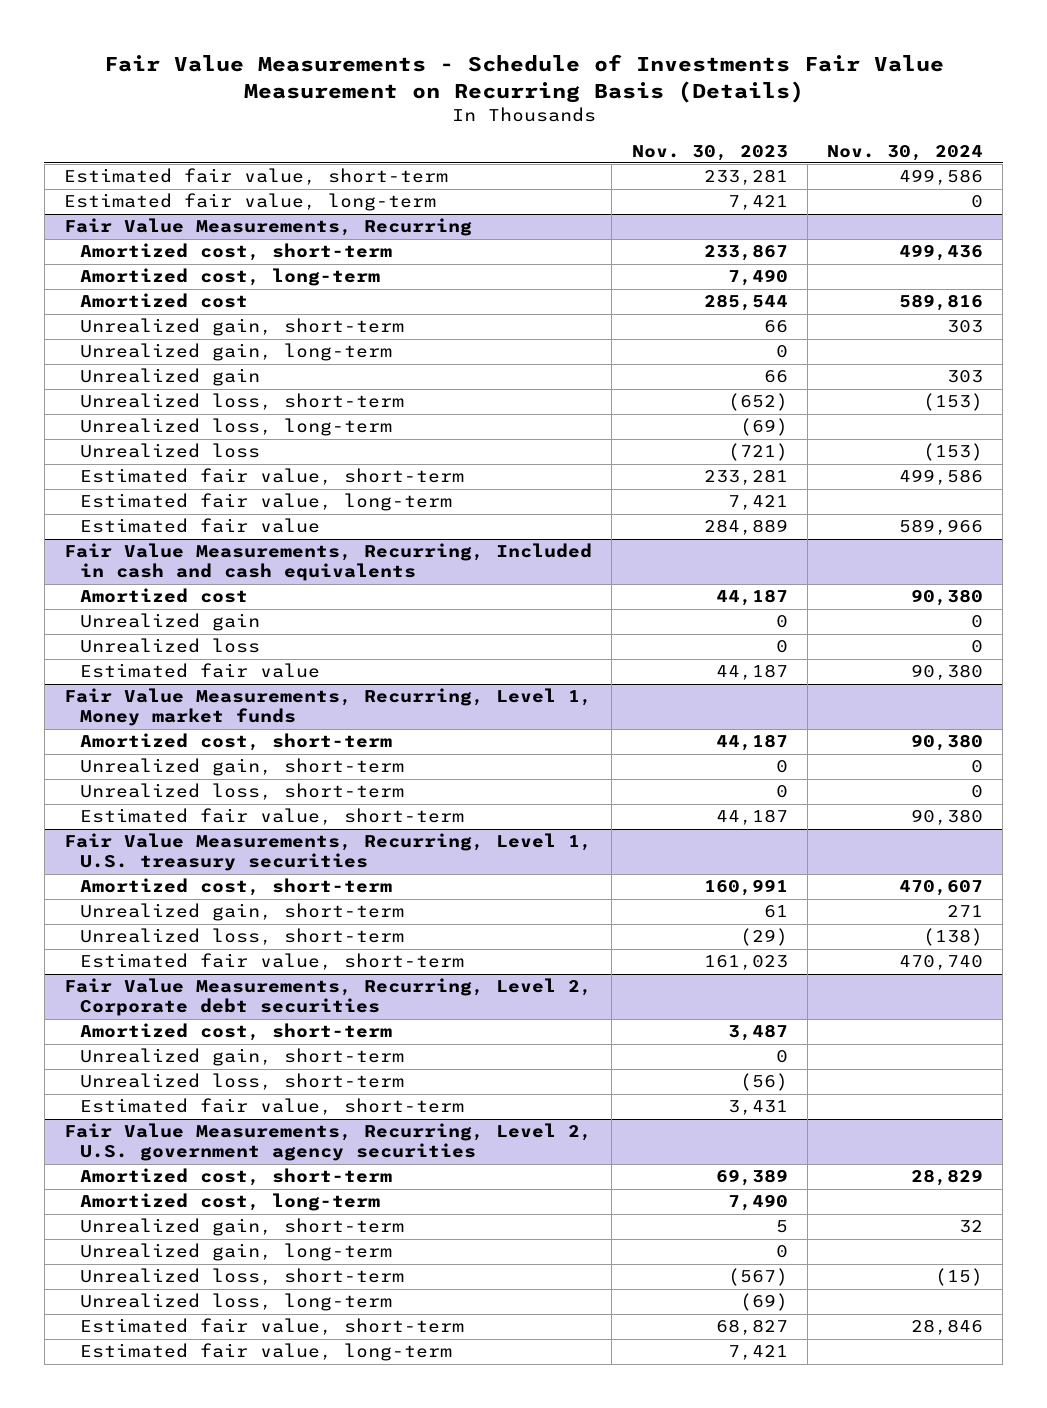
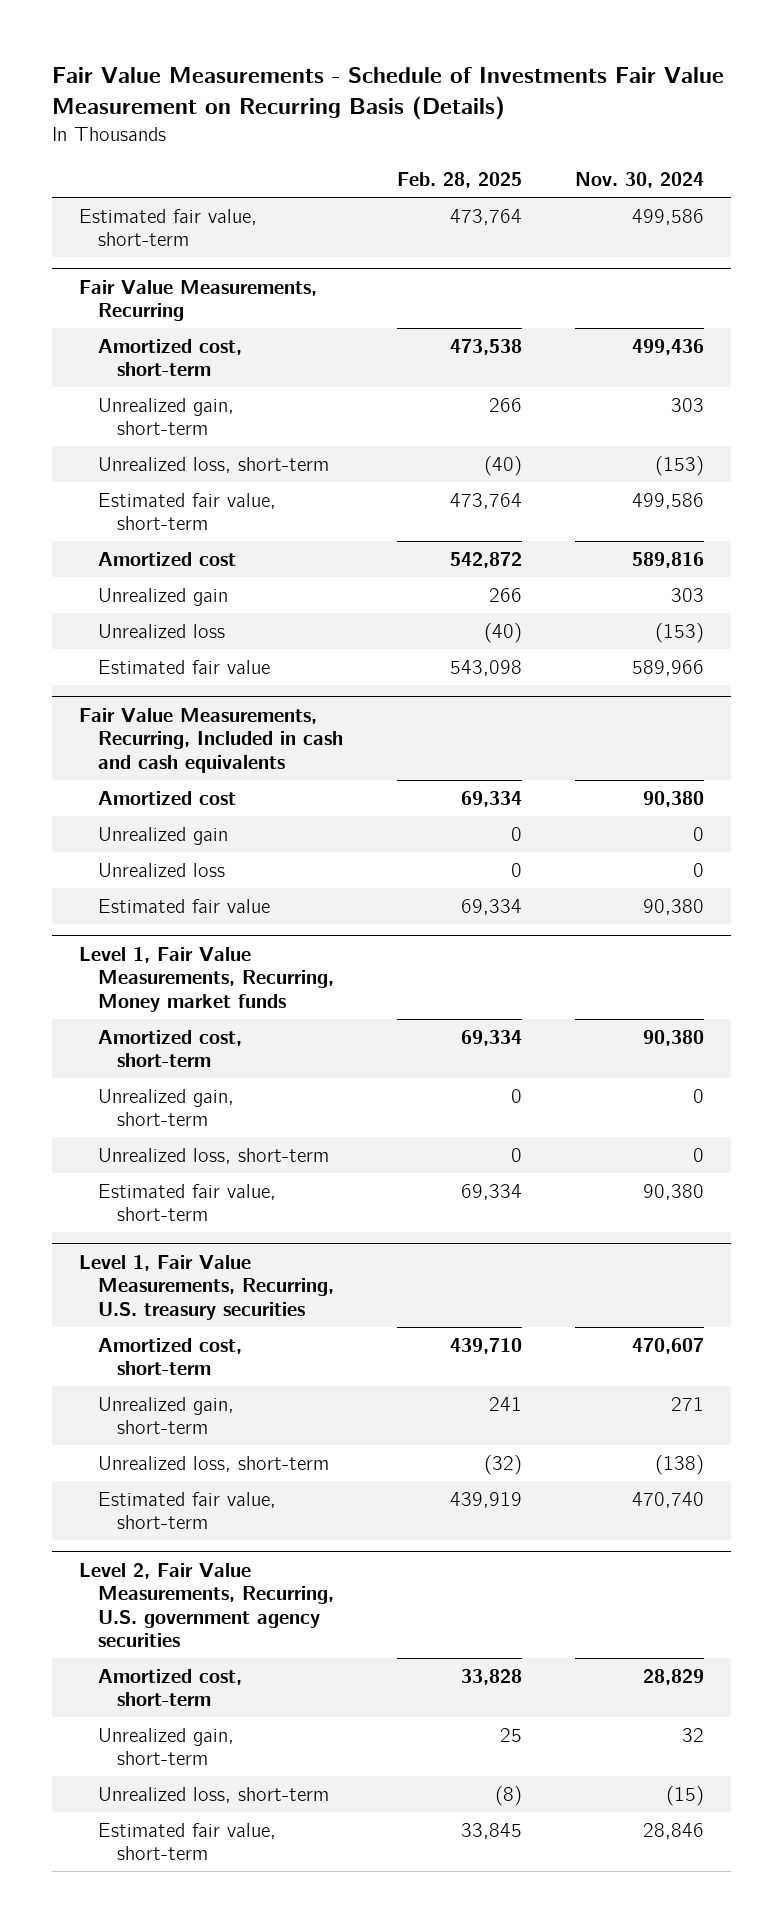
- | Nov. 30, 2023 | Nov. 30, 2024
+ | Feb. 28, 2025 | Nov. 30, 2024
- Estimated fair value, long-term | 7,421 | 0
@ Fair Value Measurements, Recurring
- Amortized cost, long-term | 7,490 |
- Unrealized gain, long-term | 0 |
- Unrealized loss, long-term | (69) |
- Estimated fair value, long-term | 7,421 |
moved down: Amortized cost | 542,872 | 589,816
moved down: Unrealized gain | 266 | 303
moved down: Unrealized loss | (40) | (153)
- Fair Value Measurements, Recurring, Level 1, Money market funds
+ Level 1, Fair Value Measurements, Recurring, Money market funds
- Fair Value Measurements, Recurring, Level 1, U.S. treasury securities
+ Level 1, Fair Value Measurements, Recurring, U.S. treasury securities
- Fair Value Measurements, Recurring, Level 2, Corporate debt securities
- Amortized cost, short-term | 3,487 |
- Unrealized gain, short-term | 0 |
- Unrealized loss, short-term | (56) |
- Estimated fair value, short-term | 3,431 |
- Fair Value Measurements, Recurring, Level 2, U.S. government agency securities
+ Level 2, Fair Value Measurements, Recurring, U.S. government agency securities
- Amortized cost, long-term | 7,490 |
- Unrealized gain, long-term | 0 |
- Unrealized loss, long-term | (69) |
- Estimated fair value, long-term | 7,421 |

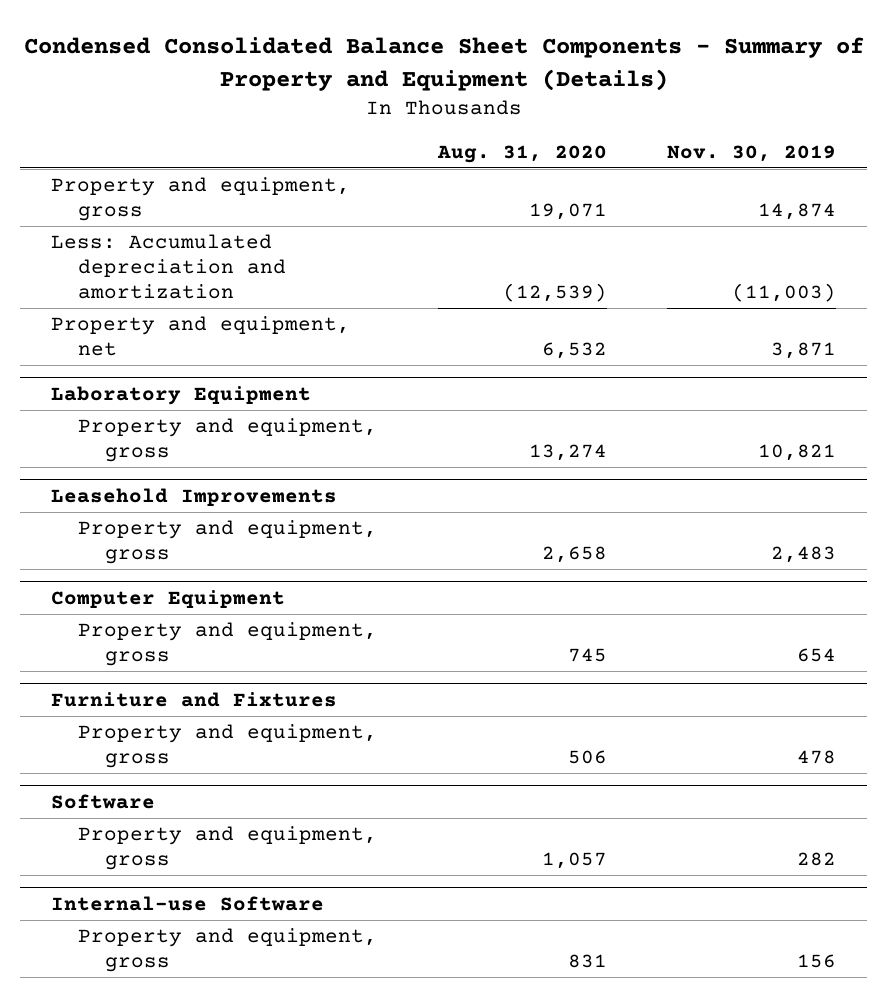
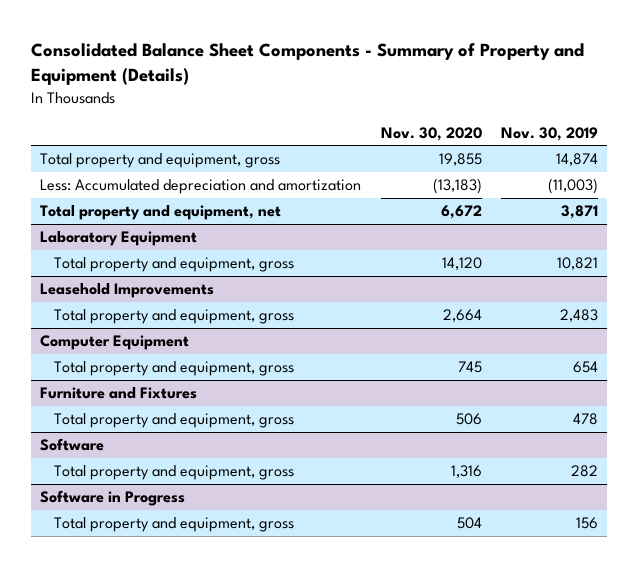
- Condensed Consolidated Balance Sheet Components - Summary of Property and Equipment (Details)
+ Consolidated Balance Sheet Components - Summary of Property and Equipment (Details)
- | Aug. 31, 2020 | Nov. 30, 2019
+ | Nov. 30, 2020 | Nov. 30, 2019
- Property and equipment, gross | 19,071 | 14,874
+ Total property and equipment, gross | 19,855 | 14,874
- Property and equipment, net | 6,532 | 3,871
+ Total property and equipment, net | 6,672 | 3,871
@ Laboratory Equipment
- Property and equipment, gross | 13,274 | 10,821
+ Total property and equipment, gross | 14,120 | 10,821
@ Leasehold Improvements
- Property and equipment, gross | 2,658 | 2,483
+ Total property and equipment, gross | 2,664 | 2,483
@ Computer Equipment
- Property and equipment, gross | 745 | 654
+ Total property and equipment, gross | 745 | 654
@ Furniture and Fixtures
- Property and equipment, gross | 506 | 478
+ Total property and equipment, gross | 506 | 478
@ Software
- Property and equipment, gross | 1,057 | 282
- Internal-use Software
- Property and equipment, gross | 831 | 156
@ Software
+ Total property and equipment, gross | 1,316 | 282
+ Software in Progress
+ Total property and equipment, gross | 504 | 156

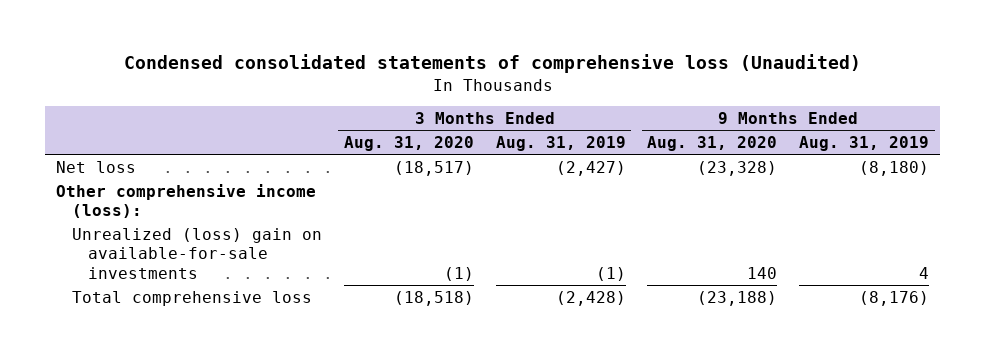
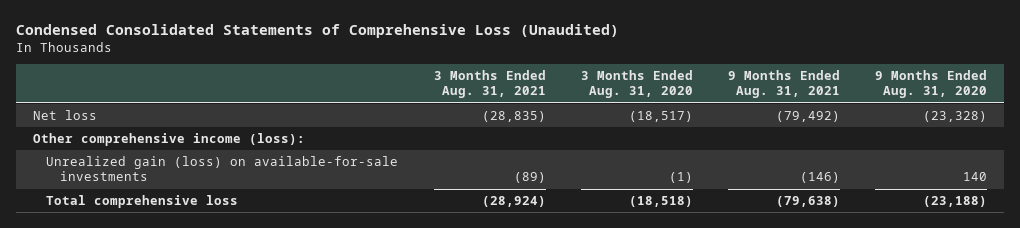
- Condensed consolidated statements of comprehensive loss (Unaudited)
+ Condensed Consolidated Statements of Comprehensive Loss (Unaudited)
- | 3 Months Ended Aug. 31, 2020 | 3 Months Ended Aug. 31, 2019 | 9 Months Ended Aug. 31, 2020 | 9 Months Ended Aug. 31, 2019
+ | 3 Months Ended Aug. 31, 2021 | 3 Months Ended Aug. 31, 2020 | 9 Months Ended Aug. 31, 2021 | 9 Months Ended Aug. 31, 2020
- Unrealized (loss) gain on available-for-sale investments | (1) | (1) | 140 | 4
+ Unrealized gain (loss) on available-for-sale investments | (89) | (1) | (146) | 140

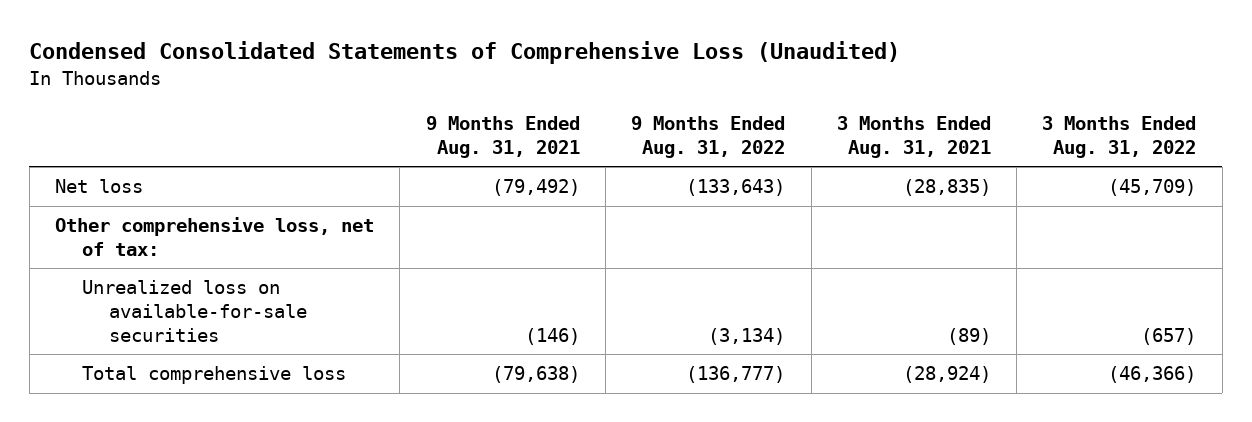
- | 3 Months Ended Aug. 31, 2021 | 3 Months Ended Aug. 31, 2020 | 9 Months Ended Aug. 31, 2021 | 9 Months Ended Aug. 31, 2020
+ | 9 Months Ended Aug. 31, 2021 | 9 Months Ended Aug. 31, 2022 | 3 Months Ended Aug. 31, 2021 | 3 Months Ended Aug. 31, 2022
- Other comprehensive income (loss):
- Unrealized gain (loss) on available-for-sale investments | (89) | (1) | (146) | 140
+ Other comprehensive loss, net of tax:
+ Unrealized loss on available-for-sale securities | (146) | (3,134) | (89) | (657)

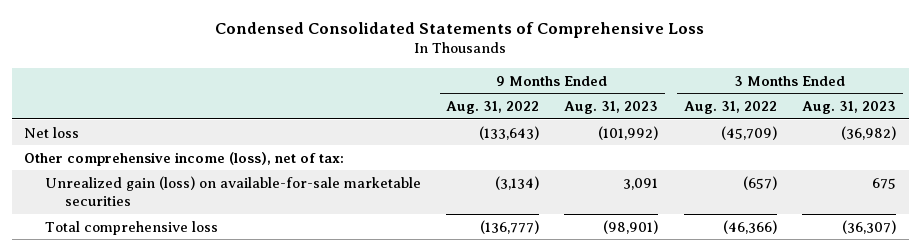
- Condensed Consolidated Statements of Comprehensive Loss (Unaudited)
+ Condensed Consolidated Statements of Comprehensive Loss
- | 9 Months Ended Aug. 31, 2021 | 9 Months Ended Aug. 31, 2022 | 3 Months Ended Aug. 31, 2021 | 3 Months Ended Aug. 31, 2022
+ | 9 Months Ended Aug. 31, 2022 | 9 Months Ended Aug. 31, 2023 | 3 Months Ended Aug. 31, 2022 | 3 Months Ended Aug. 31, 2023
- Other comprehensive loss, net of tax:
- Unrealized loss on available-for-sale securities | (146) | (3,134) | (89) | (657)
+ Other comprehensive income (loss), net of tax:
+ Unrealized gain (loss) on available-for-sale marketable securities | (3,134) | 3,091 | (657) | 675

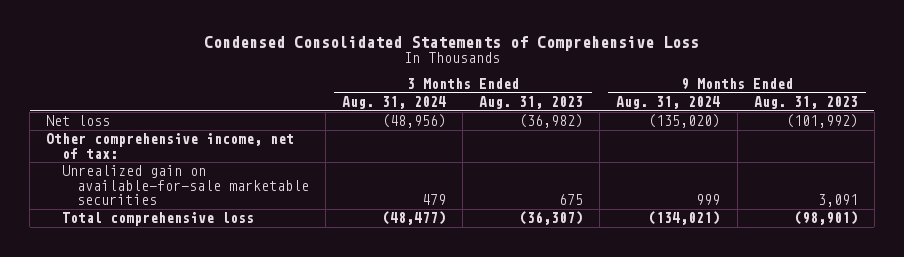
- | 9 Months Ended Aug. 31, 2022 | 9 Months Ended Aug. 31, 2023 | 3 Months Ended Aug. 31, 2022 | 3 Months Ended Aug. 31, 2023
+ | 3 Months Ended Aug. 31, 2024 | 3 Months Ended Aug. 31, 2023 | 9 Months Ended Aug. 31, 2024 | 9 Months Ended Aug. 31, 2023
- Other comprehensive income (loss), net of tax:
- Unrealized gain (loss) on available-for-sale marketable securities | (3,134) | 3,091 | (657) | 675
+ Other comprehensive income, net of tax:
+ Unrealized gain on available-for-sale marketable securities | 479 | 675 | 999 | 3,091

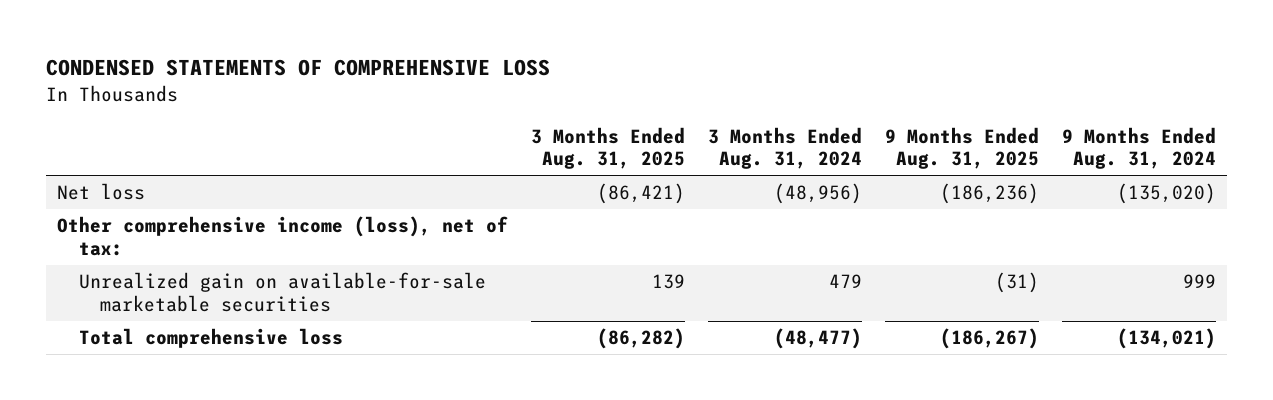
- Condensed Consolidated Statements of Comprehensive Loss
+ CONDENSED STATEMENTS OF COMPREHENSIVE LOSS
- | 3 Months Ended Aug. 31, 2024 | 3 Months Ended Aug. 31, 2023 | 9 Months Ended Aug. 31, 2024 | 9 Months Ended Aug. 31, 2023
+ | 3 Months Ended Aug. 31, 2025 | 3 Months Ended Aug. 31, 2024 | 9 Months Ended Aug. 31, 2025 | 9 Months Ended Aug. 31, 2024
- Other comprehensive income, net of tax:
+ Other comprehensive income (loss), net of tax:

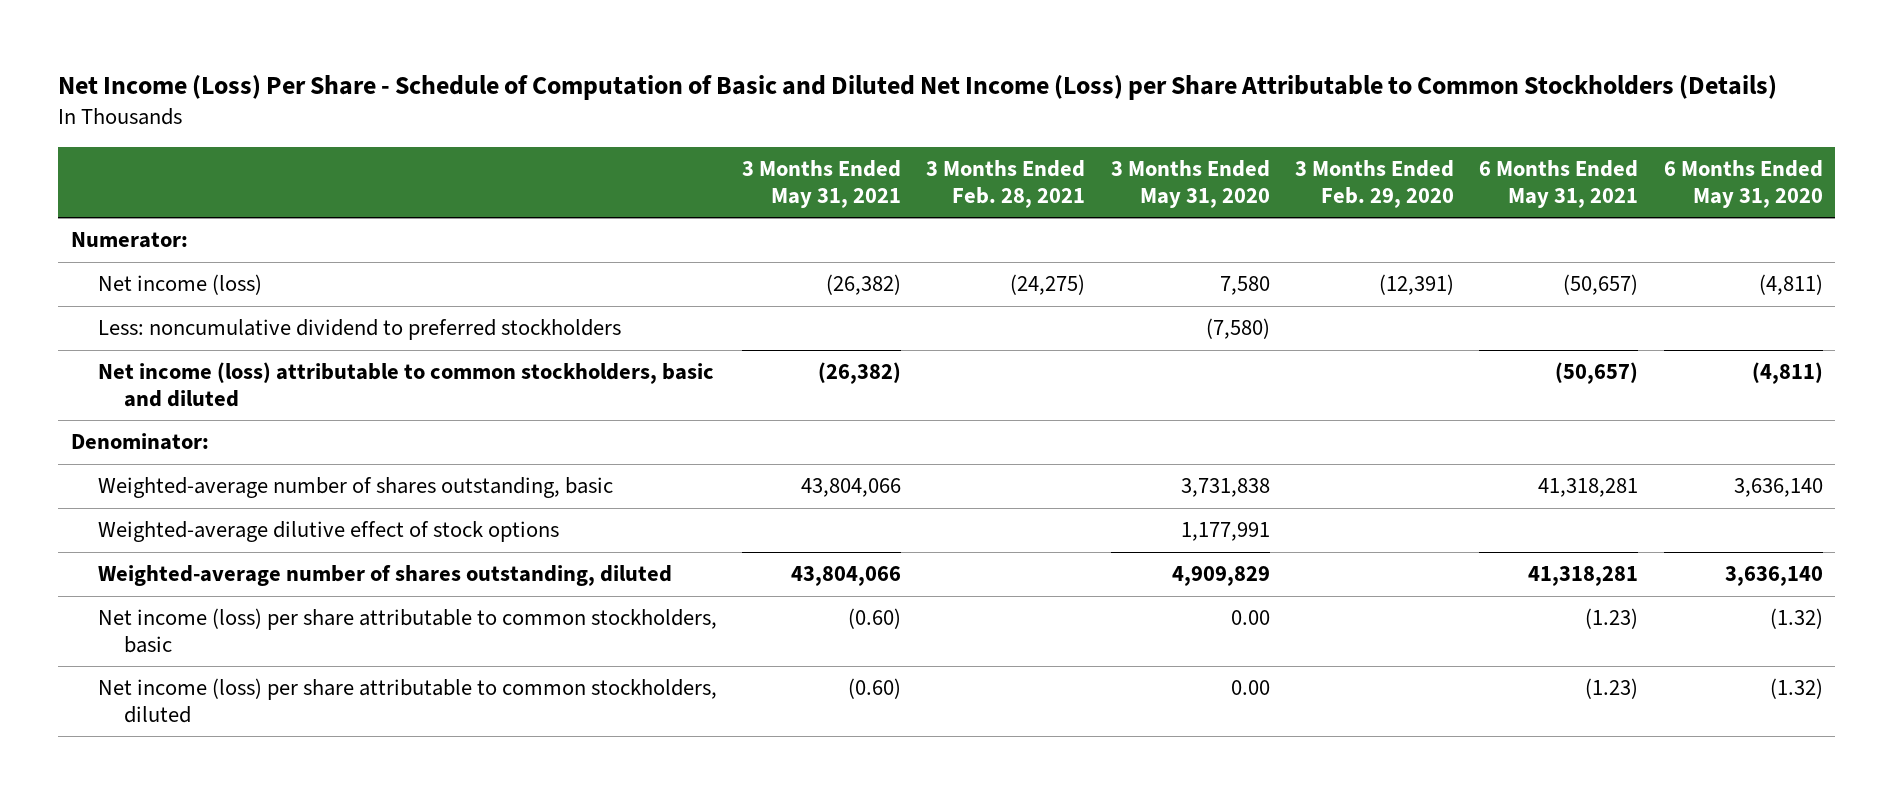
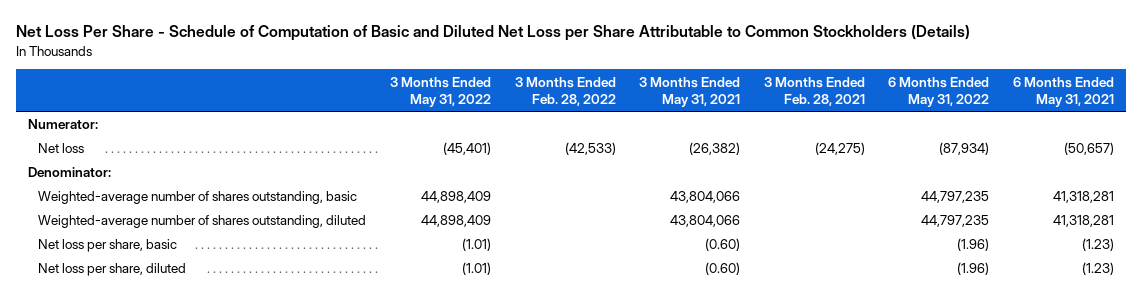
- Net Income (Loss) Per Share - Schedule of Computation of Basic and Diluted Net Income (Loss) per Share Attributable to Common Stockholders (Details)
+ Net Loss Per Share - Schedule of Computation of Basic and Diluted Net Loss per Share Attributable to Common Stockholders (Details)
- | 3 Months Ended May 31, 2021 | 3 Months Ended Feb. 28, 2021 | 3 Months Ended May 31, 2020 | 3 Months Ended Feb. 29, 2020 | 6 Months Ended May 31, 2021 | 6 Months Ended May 31, 2020
+ | 3 Months Ended May 31, 2022 | 3 Months Ended Feb. 28, 2022 | 3 Months Ended May 31, 2021 | 3 Months Ended Feb. 28, 2021 | 6 Months Ended May 31, 2022 | 6 Months Ended May 31, 2021
- Net income (loss) | (26,382) | (24,275) | 7,580 | (12,391) | (50,657) | (4,811)
- Less: noncumulative dividend to preferred stockholders | | | (7,580) | | |
- Net income (loss) attributable to common stockholders, basic and diluted | (26,382) | | | | (50,657) | (4,811)
+ Net loss | (45,401) | (42,533) | (26,382) | (24,275) | (87,934) | (50,657)
- Weighted-average dilutive effect of stock options | | | 1,177,991 | | |
- Net income (loss) per share attributable to common stockholders, basic | (0.60) | | 0.00 | | (1.23) | (1.32)
- Net income (loss) per share attributable to common stockholders, diluted | (0.60) | | 0.00 | | (1.23) | (1.32)
+ Net loss per share, basic | (1.01) | | (0.60) | | (1.96) | (1.23)
+ Net loss per share, diluted | (1.01) | | (0.60) | | (1.96) | (1.23)

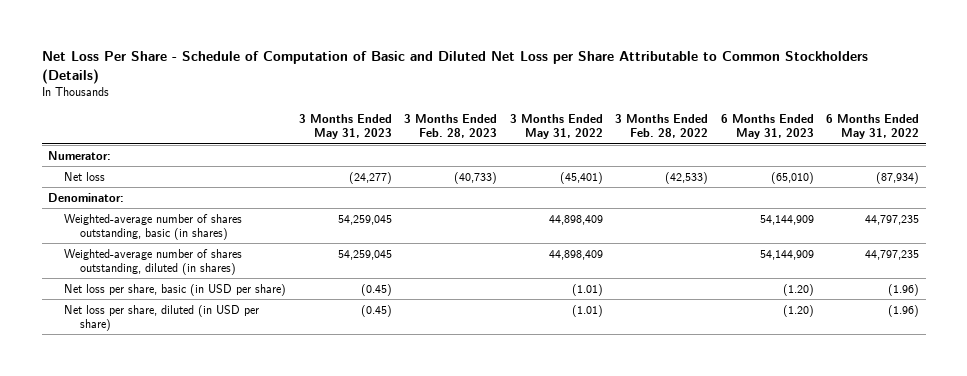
- | 3 Months Ended May 31, 2022 | 3 Months Ended Feb. 28, 2022 | 3 Months Ended May 31, 2021 | 3 Months Ended Feb. 28, 2021 | 6 Months Ended May 31, 2022 | 6 Months Ended May 31, 2021
+ | 3 Months Ended May 31, 2023 | 3 Months Ended Feb. 28, 2023 | 3 Months Ended May 31, 2022 | 3 Months Ended Feb. 28, 2022 | 6 Months Ended May 31, 2023 | 6 Months Ended May 31, 2022
- Weighted-average number of shares outstanding, basic | 44,898,409 | | 43,804,066 | | 44,797,235 | 41,318,281
- Weighted-average number of shares outstanding, diluted | 44,898,409 | | 43,804,066 | | 44,797,235 | 41,318,281
- Net loss per share, basic | (1.01) | | (0.60) | | (1.96) | (1.23)
- Net loss per share, diluted | (1.01) | | (0.60) | | (1.96) | (1.23)
+ Weighted-average number of shares outstanding, basic (in shares) | 54,259,045 | | 44,898,409 | | 54,144,909 | 44,797,235
+ Weighted-average number of shares outstanding, diluted (in shares) | 54,259,045 | | 44,898,409 | | 54,144,909 | 44,797,235
+ Net loss per share, basic (in USD per share) | (0.45) | | (1.01) | | (1.20) | (1.96)
+ Net loss per share, diluted (in USD per share) | (0.45) | | (1.01) | | (1.20) | (1.96)

